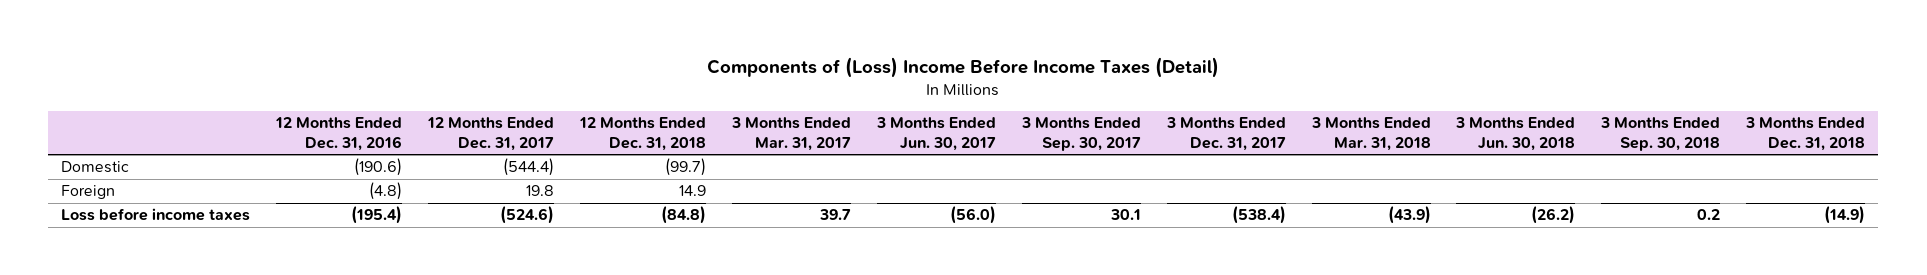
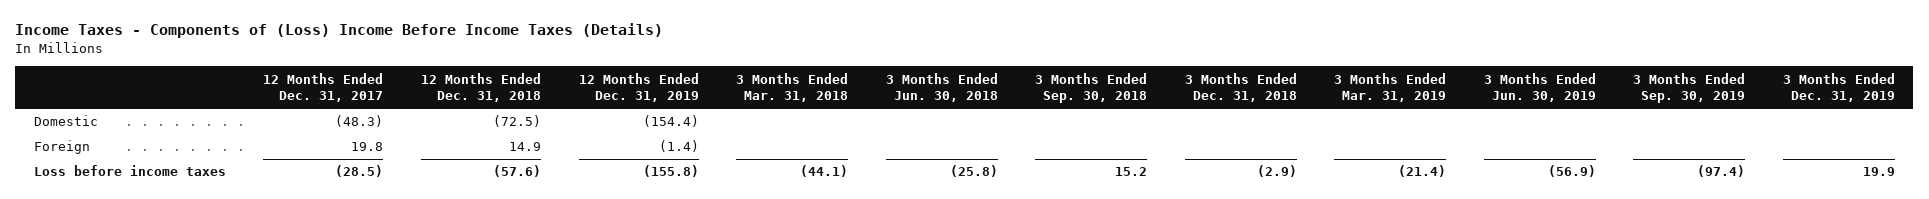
- Components of (Loss) Income Before Income Taxes (Detail)
+ Income Taxes - Components of (Loss) Income Before Income Taxes (Details)
- | 12 Months Ended Dec. 31, 2016 | 12 Months Ended Dec. 31, 2017 | 12 Months Ended Dec. 31, 2018 | 3 Months Ended Mar. 31, 2017 | 3 Months Ended Jun. 30, 2017 | 3 Months Ended Sep. 30, 2017 | 3 Months Ended Dec. 31, 2017 | 3 Months Ended Mar. 31, 2018 | 3 Months Ended Jun. 30, 2018 | 3 Months Ended Sep. 30, 2018 | 3 Months Ended Dec. 31, 2018
+ | 12 Months Ended Dec. 31, 2017 | 12 Months Ended Dec. 31, 2018 | 12 Months Ended Dec. 31, 2019 | 3 Months Ended Mar. 31, 2018 | 3 Months Ended Jun. 30, 2018 | 3 Months Ended Sep. 30, 2018 | 3 Months Ended Dec. 31, 2018 | 3 Months Ended Mar. 31, 2019 | 3 Months Ended Jun. 30, 2019 | 3 Months Ended Sep. 30, 2019 | 3 Months Ended Dec. 31, 2019
- Domestic | (190.6) | (544.4) | (99.7) | | | | | | | |
+ Domestic | (48.3) | (72.5) | (154.4) | | | | | | | |
- Loss before income taxes | (195.4) | (524.6) | (84.8) | 39.7 | (56.0) | 30.1 | (538.4) | (43.9) | (26.2) | 0.2 | (14.9)
+ Loss before income taxes | (28.5) | (57.6) | (155.8) | (44.1) | (25.8) | 15.2 | (2.9) | (21.4) | (56.9) | (97.4) | 19.9

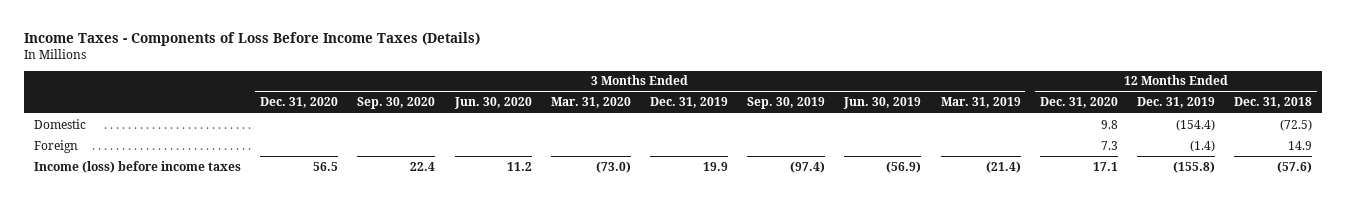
- Income Taxes - Components of (Loss) Income Before Income Taxes (Details)
+ Income Taxes - Components of Loss Before Income Taxes (Details)
- | 12 Months Ended Dec. 31, 2017 | 12 Months Ended Dec. 31, 2018 | 12 Months Ended Dec. 31, 2019 | 3 Months Ended Mar. 31, 2018 | 3 Months Ended Jun. 30, 2018 | 3 Months Ended Sep. 30, 2018 | 3 Months Ended Dec. 31, 2018 | 3 Months Ended Mar. 31, 2019 | 3 Months Ended Jun. 30, 2019 | 3 Months Ended Sep. 30, 2019 | 3 Months Ended Dec. 31, 2019
+ | 3 Months Ended Dec. 31, 2020 | 3 Months Ended Sep. 30, 2020 | 3 Months Ended Jun. 30, 2020 | 3 Months Ended Mar. 31, 2020 | 3 Months Ended Dec. 31, 2019 | 3 Months Ended Sep. 30, 2019 | 3 Months Ended Jun. 30, 2019 | 3 Months Ended Mar. 31, 2019 | 12 Months Ended Dec. 31, 2020 | 12 Months Ended Dec. 31, 2019 | 12 Months Ended Dec. 31, 2018
- Loss before income taxes | (28.5) | (57.6) | (155.8) | (44.1) | (25.8) | 15.2 | (2.9) | (21.4) | (56.9) | (97.4) | 19.9
+ Income (loss) before income taxes | 56.5 | 22.4 | 11.2 | (73.0) | 19.9 | (97.4) | (56.9) | (21.4) | 17.1 | (155.8) | (57.6)

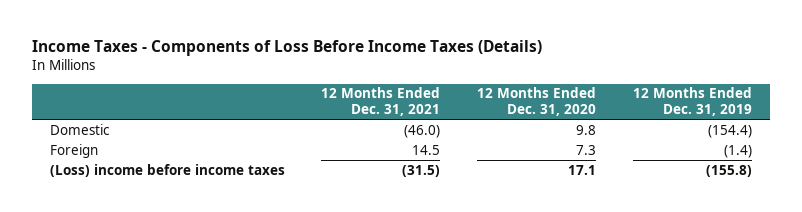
- | 3 Months Ended Dec. 31, 2020 | 3 Months Ended Sep. 30, 2020 | 3 Months Ended Jun. 30, 2020 | 3 Months Ended Mar. 31, 2020 | 3 Months Ended Dec. 31, 2019 | 3 Months Ended Sep. 30, 2019 | 3 Months Ended Jun. 30, 2019 | 3 Months Ended Mar. 31, 2019 | 12 Months Ended Dec. 31, 2020 | 12 Months Ended Dec. 31, 2019 | 12 Months Ended Dec. 31, 2018
+ | 12 Months Ended Dec. 31, 2021 | 12 Months Ended Dec. 31, 2020 | 12 Months Ended Dec. 31, 2019
- Income (loss) before income taxes | 56.5 | 22.4 | 11.2 | (73.0) | 19.9 | (97.4) | (56.9) | (21.4) | 17.1 | (155.8) | (57.6)
+ (Loss) income before income taxes | (31.5) | 17.1 | (155.8)

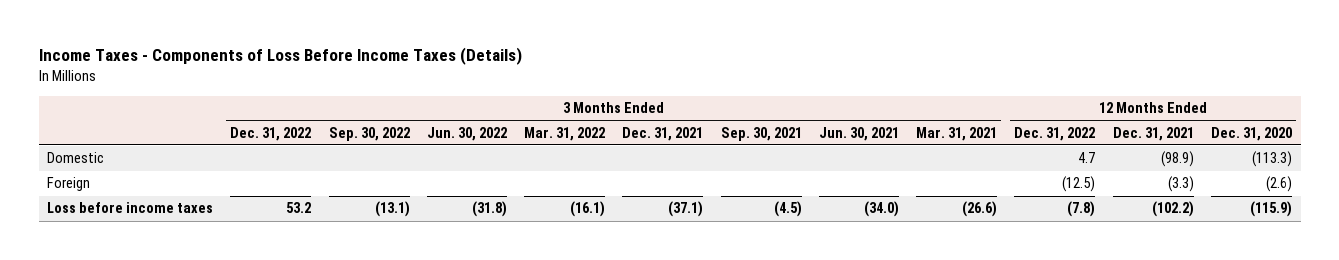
- | 12 Months Ended Dec. 31, 2021 | 12 Months Ended Dec. 31, 2020 | 12 Months Ended Dec. 31, 2019
+ | 3 Months Ended Dec. 31, 2022 | 3 Months Ended Sep. 30, 2022 | 3 Months Ended Jun. 30, 2022 | 3 Months Ended Mar. 31, 2022 | 3 Months Ended Dec. 31, 2021 | 3 Months Ended Sep. 30, 2021 | 3 Months Ended Jun. 30, 2021 | 3 Months Ended Mar. 31, 2021 | 12 Months Ended Dec. 31, 2022 | 12 Months Ended Dec. 31, 2021 | 12 Months Ended Dec. 31, 2020
- Domestic | (46.0) | 9.8 | (154.4)
- Foreign | 14.5 | 7.3 | (1.4)
- (Loss) income before income taxes | (31.5) | 17.1 | (155.8)
+ Domestic | | | | | | | | | 4.7 | (98.9) | (113.3)
+ Foreign | | | | | | | | | (12.5) | (3.3) | (2.6)
+ Loss before income taxes | 53.2 | (13.1) | (31.8) | (16.1) | (37.1) | (4.5) | (34.0) | (26.6) | (7.8) | (102.2) | (115.9)

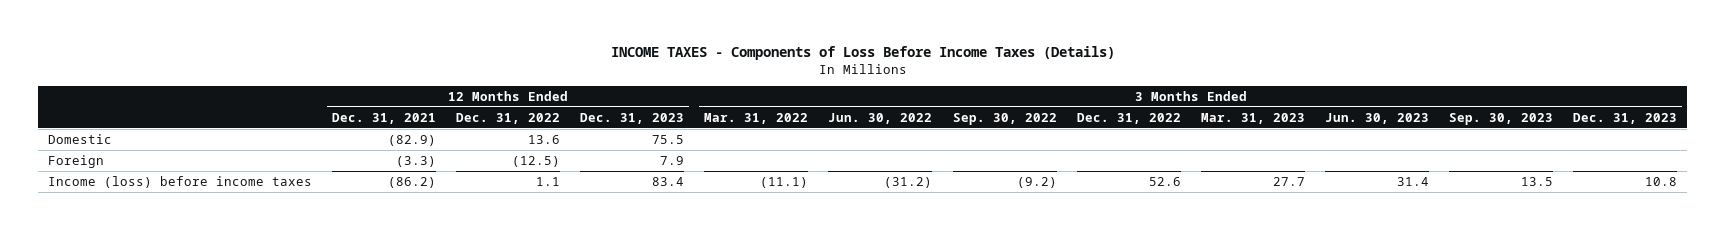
- Income Taxes - Components of Loss Before Income Taxes (Details)
+ INCOME TAXES - Components of Loss Before Income Taxes (Details)
- | 3 Months Ended Dec. 31, 2022 | 3 Months Ended Sep. 30, 2022 | 3 Months Ended Jun. 30, 2022 | 3 Months Ended Mar. 31, 2022 | 3 Months Ended Dec. 31, 2021 | 3 Months Ended Sep. 30, 2021 | 3 Months Ended Jun. 30, 2021 | 3 Months Ended Mar. 31, 2021 | 12 Months Ended Dec. 31, 2022 | 12 Months Ended Dec. 31, 2021 | 12 Months Ended Dec. 31, 2020
+ | 12 Months Ended Dec. 31, 2021 | 12 Months Ended Dec. 31, 2022 | 12 Months Ended Dec. 31, 2023 | 3 Months Ended Mar. 31, 2022 | 3 Months Ended Jun. 30, 2022 | 3 Months Ended Sep. 30, 2022 | 3 Months Ended Dec. 31, 2022 | 3 Months Ended Mar. 31, 2023 | 3 Months Ended Jun. 30, 2023 | 3 Months Ended Sep. 30, 2023 | 3 Months Ended Dec. 31, 2023
- Domestic | | | | | | | | | 4.7 | (98.9) | (113.3)
+ Domestic | (82.9) | 13.6 | 75.5 | | | | | | | |
- Loss before income taxes | 53.2 | (13.1) | (31.8) | (16.1) | (37.1) | (4.5) | (34.0) | (26.6) | (7.8) | (102.2) | (115.9)
+ Income (loss) before income taxes | (86.2) | 1.1 | 83.4 | (11.1) | (31.2) | (9.2) | 52.6 | 27.7 | 31.4 | 13.5 | 10.8

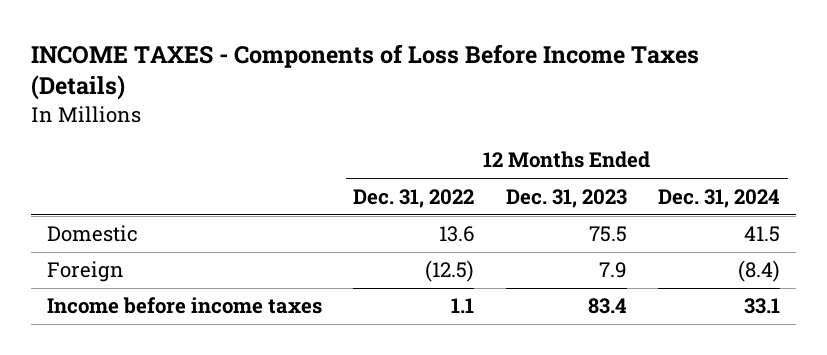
- | 12 Months Ended Dec. 31, 2021 | 12 Months Ended Dec. 31, 2022 | 12 Months Ended Dec. 31, 2023 | 3 Months Ended Mar. 31, 2022 | 3 Months Ended Jun. 30, 2022 | 3 Months Ended Sep. 30, 2022 | 3 Months Ended Dec. 31, 2022 | 3 Months Ended Mar. 31, 2023 | 3 Months Ended Jun. 30, 2023 | 3 Months Ended Sep. 30, 2023 | 3 Months Ended Dec. 31, 2023
+ | 12 Months Ended Dec. 31, 2022 | 12 Months Ended Dec. 31, 2023 | 12 Months Ended Dec. 31, 2024
- Income (loss) before income taxes | (86.2) | 1.1 | 83.4 | (11.1) | (31.2) | (9.2) | 52.6 | 27.7 | 31.4 | 13.5 | 10.8
+ Income before income taxes | 1.1 | 83.4 | 33.1

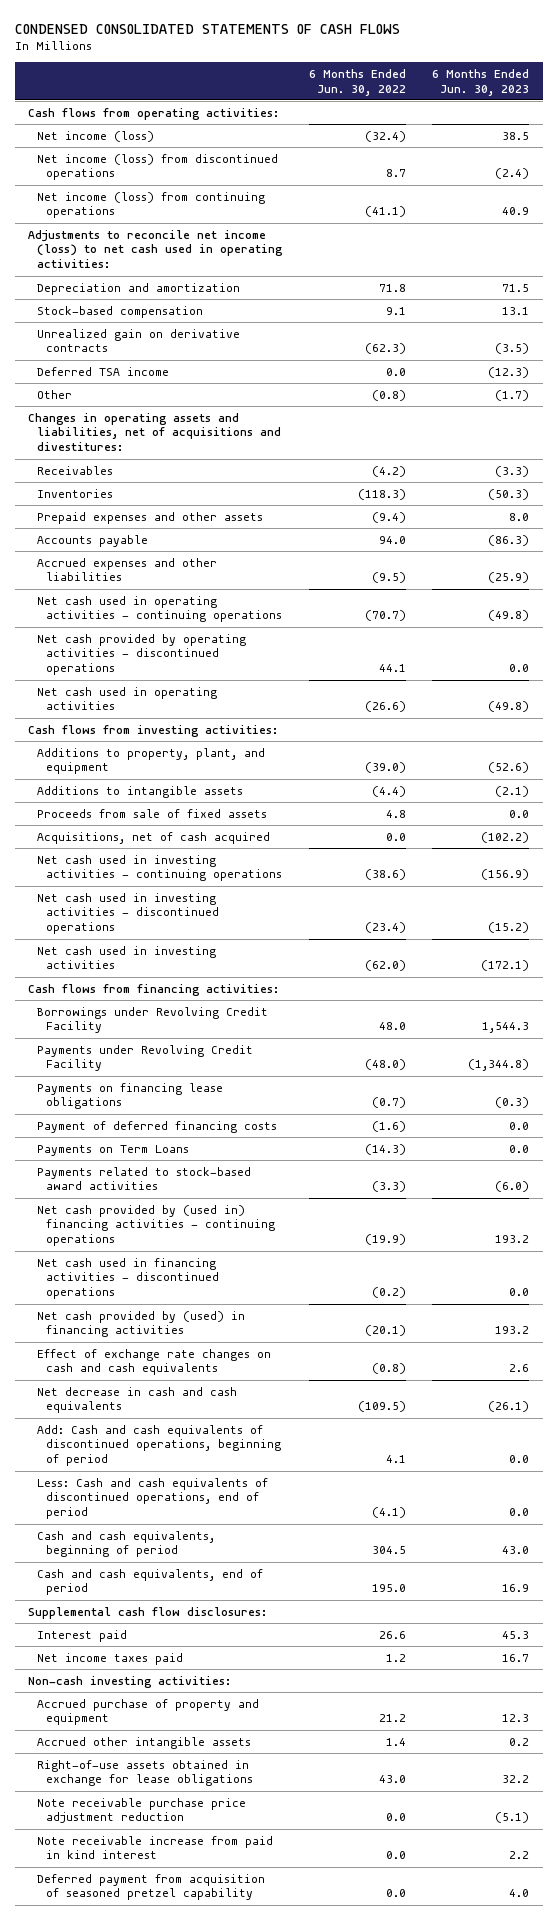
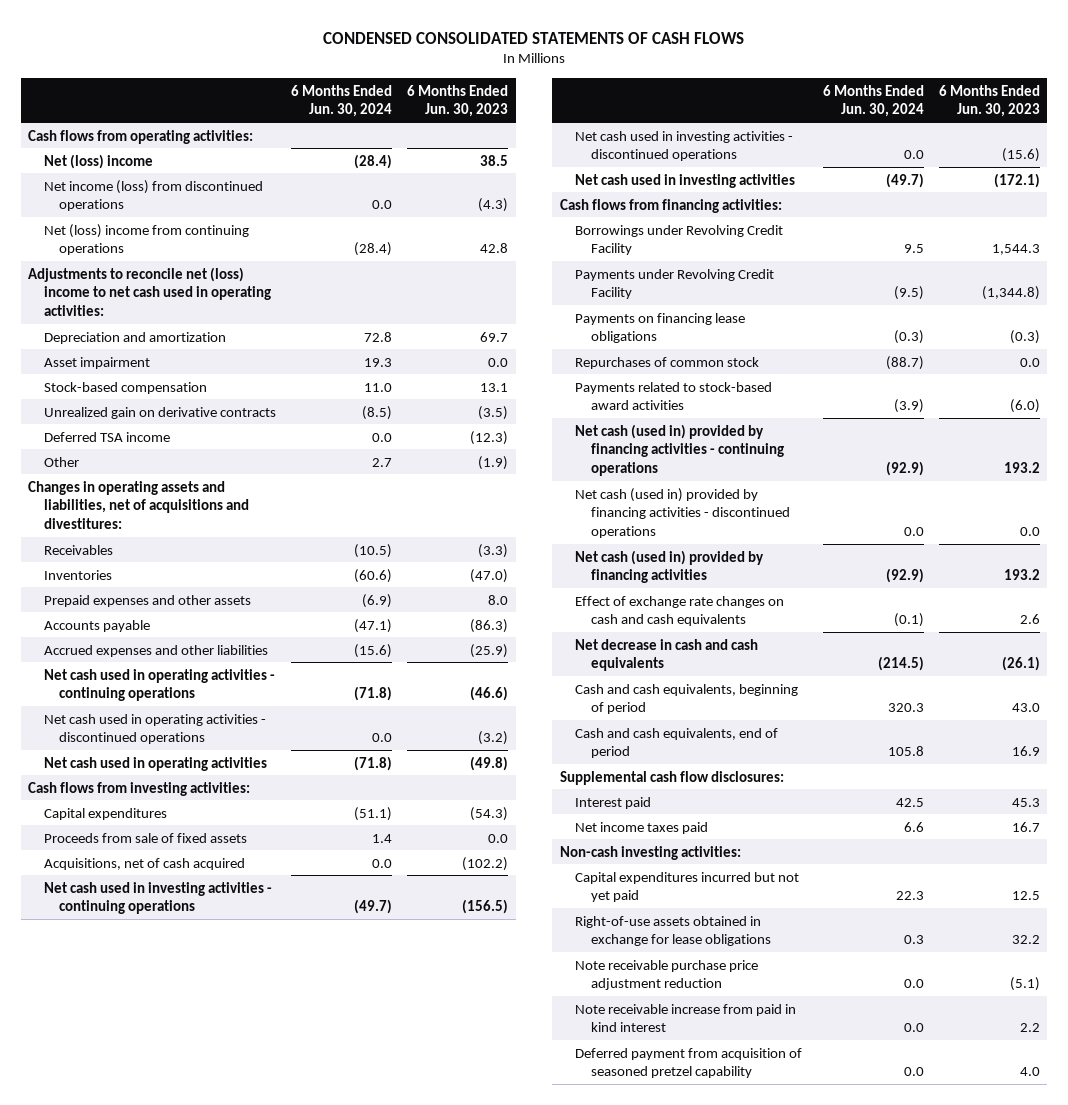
- | 6 Months Ended Jun. 30, 2022 | 6 Months Ended Jun. 30, 2023
+ | 6 Months Ended Jun. 30, 2024 | 6 Months Ended Jun. 30, 2023
- Net income (loss) | (32.4) | 38.5
- Net income (loss) from discontinued operations | 8.7 | (2.4)
- Net income (loss) from continuing operations | (41.1) | 40.9
- Adjustments to reconcile net income (loss) to net cash used in operating activities:
- Depreciation and amortization | 71.8 | 71.5
+ Net (loss) income | (28.4) | 38.5
+ Net income (loss) from discontinued operations | 0.0 | (4.3)
+ Net (loss) income from continuing operations | (28.4) | 42.8
+ Adjustments to reconcile net (loss) income to net cash used in operating activities:
+ Depreciation and amortization | 72.8 | 69.7
+ Asset impairment | 19.3 | 0.0
- Other | (0.8) | (1.7)
+ Other | 2.7 | (1.9)
- Inventories | (118.3) | (50.3)
+ Inventories | (60.6) | (47.0)
- Net cash used in operating activities - continuing operations | (70.7) | (49.8)
- Net cash provided by operating activities - discontinued operations | 44.1 | 0.0
+ Net cash used in operating activities - continuing operations | (71.8) | (46.6)
+ Net cash used in operating activities - discontinued operations | 0.0 | (3.2)
- Additions to property, plant, and equipment | (39.0) | (52.6)
- Additions to intangible assets | (4.4) | (2.1)
+ Capital expenditures | (51.1) | (54.3)
- Net cash used in investing activities - continuing operations | (38.6) | (156.9)
- Net cash used in investing activities - discontinued operations | (23.4) | (15.2)
+ Net cash used in investing activities - continuing operations | (49.7) | (156.5)
+ Net cash used in investing activities - discontinued operations | 0.0 | (15.6)
- Payment of deferred financing costs | (1.6) | 0.0
- Payments on Term Loans | (14.3) | 0.0
+ Repurchases of common stock | (88.7) | 0.0
- Net cash provided by (used in) financing activities - continuing operations | (19.9) | 193.2
- Net cash used in financing activities - discontinued operations | (0.2) | 0.0
- Net cash provided by (used) in financing activities | (20.1) | 193.2
+ Net cash (used in) provided by financing activities - continuing operations | (92.9) | 193.2
+ Net cash (used in) provided by financing activities - discontinued operations | 0.0 | 0.0
+ Net cash (used in) provided by financing activities | (92.9) | 193.2
- Add: Cash and cash equivalents of discontinued operations, beginning of period | 4.1 | 0.0
- Less: Cash and cash equivalents of discontinued operations, end of period | (4.1) | 0.0
- Accrued purchase of property and equipment | 21.2 | 12.3
- Accrued other intangible assets | 1.4 | 0.2
+ Capital expenditures incurred but not yet paid | 22.3 | 12.5

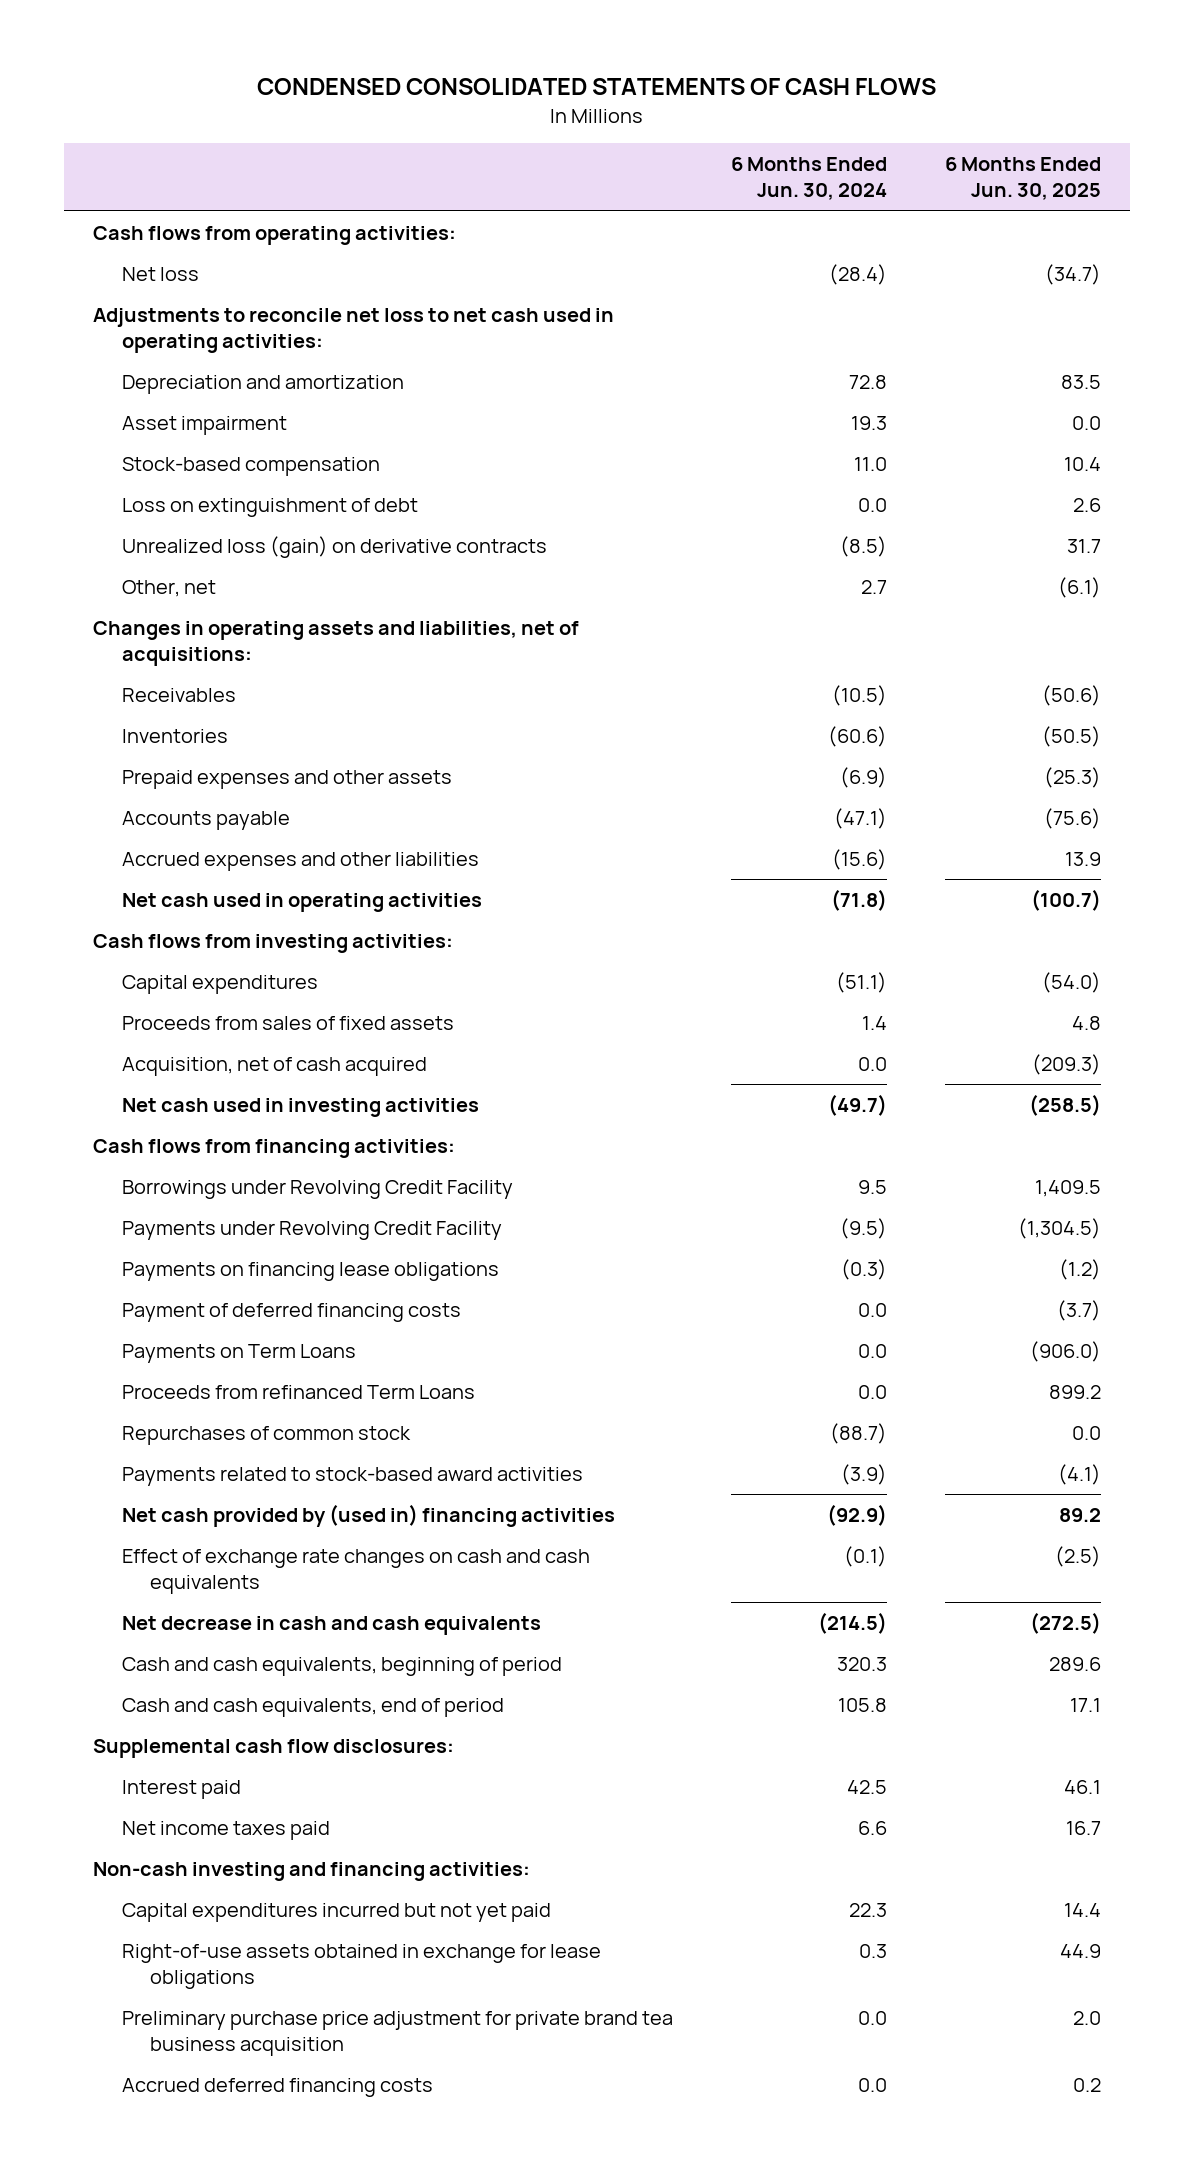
- | 6 Months Ended Jun. 30, 2024 | 6 Months Ended Jun. 30, 2023
+ | 6 Months Ended Jun. 30, 2024 | 6 Months Ended Jun. 30, 2025
- Net (loss) income | (28.4) | 38.5
- Net income (loss) from discontinued operations | 0.0 | (4.3)
- Net (loss) income from continuing operations | (28.4) | 42.8
- Adjustments to reconcile net (loss) income to net cash used in operating activities:
+ Net loss | (28.4) | (34.7)
+ Adjustments to reconcile net loss to net cash used in operating activities:
- Unrealized gain on derivative contracts | (8.5) | (3.5)
- Deferred TSA income | 0.0 | (12.3)
- Other | 2.7 | (1.9)
- Changes in operating assets and liabilities, net of acquisitions and divestitures:
+ Loss on extinguishment of debt | 0.0 | 2.6
+ Unrealized loss (gain) on derivative contracts | (8.5) | 31.7
+ Other, net | 2.7 | (6.1)
+ Changes in operating assets and liabilities, net of acquisitions:
- Net cash used in operating activities - continuing operations | (71.8) | (46.6)
- Net cash used in operating activities - discontinued operations | 0.0 | (3.2)
- Proceeds from sale of fixed assets | 1.4 | 0.0
- Acquisitions, net of cash acquired | 0.0 | (102.2)
- Net cash used in investing activities - continuing operations | (49.7) | (156.5)
- Net cash used in investing activities - discontinued operations | 0.0 | (15.6)
+ Proceeds from sales of fixed assets | 1.4 | 4.8
+ Acquisition, net of cash acquired | 0.0 | (209.3)
+ Payment of deferred financing costs | 0.0 | (3.7)
+ Payments on Term Loans | 0.0 | (906.0)
+ Proceeds from refinanced Term Loans | 0.0 | 899.2
- Net cash (used in) provided by financing activities - continuing operations | (92.9) | 193.2
- Net cash (used in) provided by financing activities - discontinued operations | 0.0 | 0.0
- Net cash (used in) provided by financing activities | (92.9) | 193.2
+ Net cash provided by (used in) financing activities | (92.9) | 89.2
- Non-cash investing activities:
+ Non-cash investing and financing activities:
- Note receivable purchase price adjustment reduction | 0.0 | (5.1)
- Note receivable increase from paid in kind interest | 0.0 | 2.2
- Deferred payment from acquisition of seasoned pretzel capability | 0.0 | 4.0
+ Preliminary purchase price adjustment for private brand tea business acquisition | 0.0 | 2.0
+ Accrued deferred financing costs | 0.0 | 0.2

